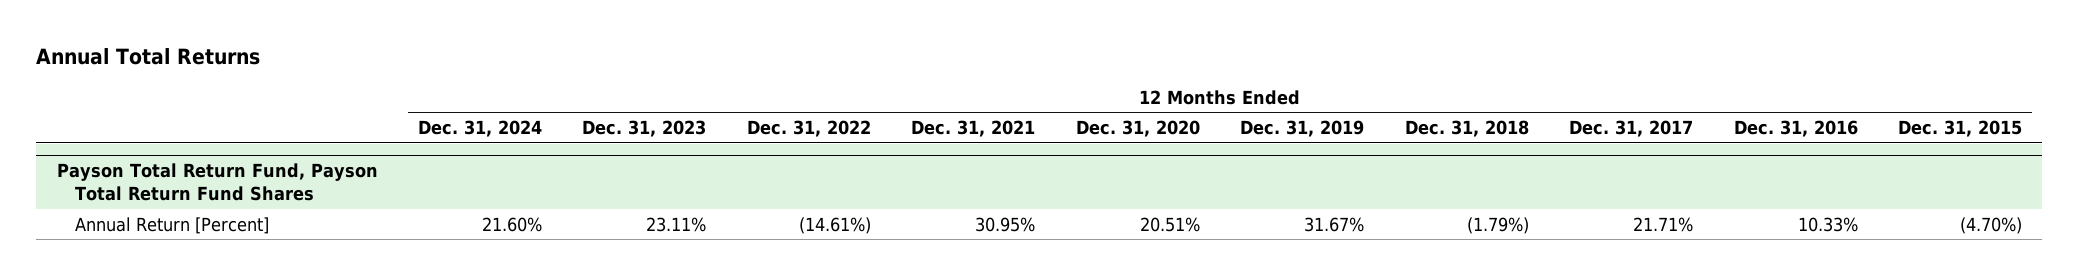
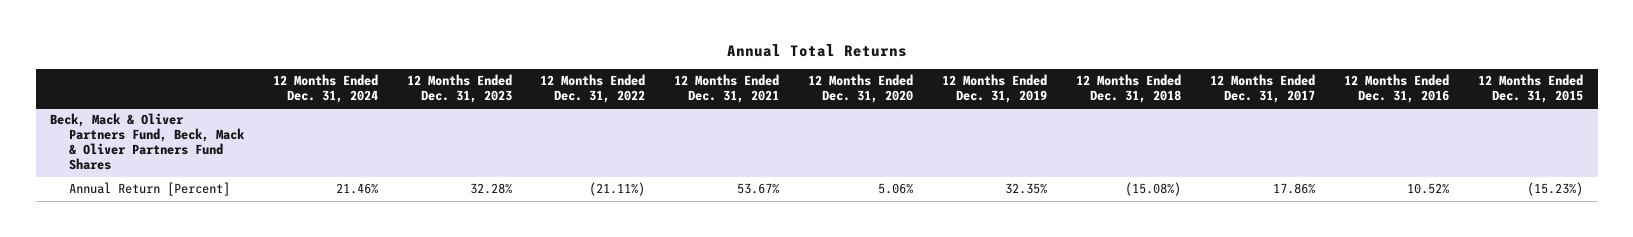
- Payson Total Return Fund, Payson Total Return Fund Shares
- Annual Return [Percent] | 21.60% | 23.11% | (14.61%) | 30.95% | 20.51% | 31.67% | (1.79%) | 21.71% | 10.33% | (4.70%)
+ Beck, Mack & Oliver Partners Fund, Beck, Mack & Oliver Partners Fund Shares
+ Annual Return [Percent] | 21.46% | 32.28% | (21.11%) | 53.67% | 5.06% | 32.35% | (15.08%) | 17.86% | 10.52% | (15.23%)

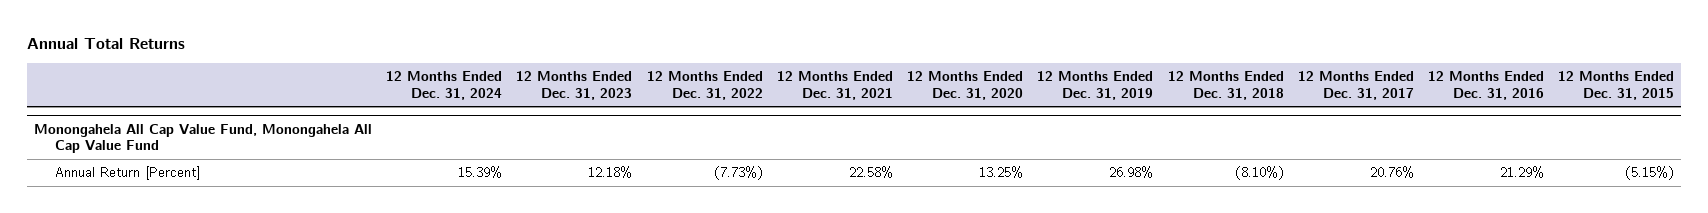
- Beck, Mack & Oliver Partners Fund, Beck, Mack & Oliver Partners Fund Shares
- Annual Return [Percent] | 21.46% | 32.28% | (21.11%) | 53.67% | 5.06% | 32.35% | (15.08%) | 17.86% | 10.52% | (15.23%)
+ Monongahela All Cap Value Fund, Monongahela All Cap Value Fund
+ Annual Return [Percent] | 15.39% | 12.18% | (7.73%) | 22.58% | 13.25% | 26.98% | (8.10%) | 20.76% | 21.29% | (5.15%)

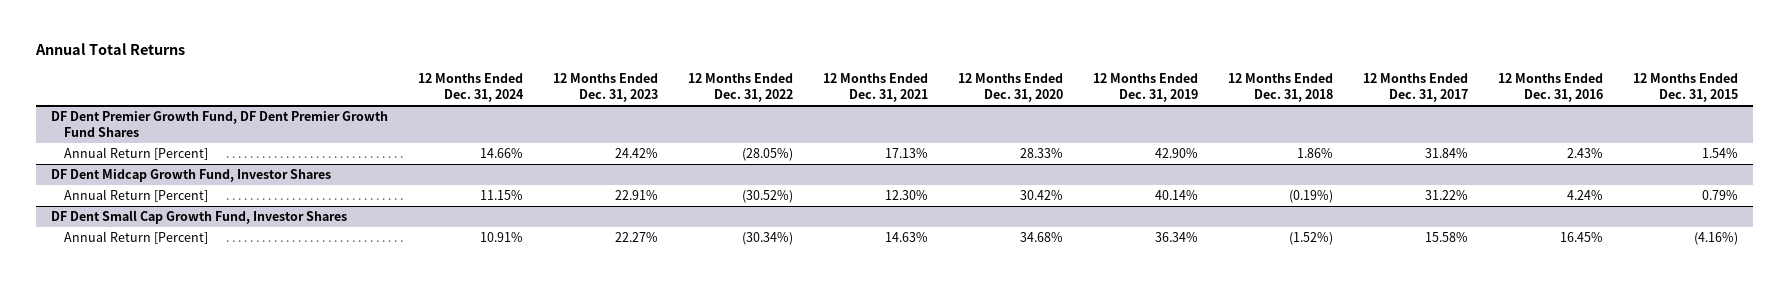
- Monongahela All Cap Value Fund, Monongahela All Cap Value Fund
- Annual Return [Percent] | 15.39% | 12.18% | (7.73%) | 22.58% | 13.25% | 26.98% | (8.10%) | 20.76% | 21.29% | (5.15%)
+ DF Dent Premier Growth Fund, DF Dent Premier Growth Fund Shares
+ Annual Return [Percent] | 14.66% | 24.42% | (28.05%) | 17.13% | 28.33% | 42.90% | 1.86% | 31.84% | 2.43% | 1.54%
+ DF Dent Midcap Growth Fund, Investor Shares
+ Annual Return [Percent] | 11.15% | 22.91% | (30.52%) | 12.30% | 30.42% | 40.14% | (0.19%) | 31.22% | 4.24% | 0.79%
+ DF Dent Small Cap Growth Fund, Investor Shares
+ Annual Return [Percent] | 10.91% | 22.27% | (30.34%) | 14.63% | 34.68% | 36.34% | (1.52%) | 15.58% | 16.45% | (4.16%)

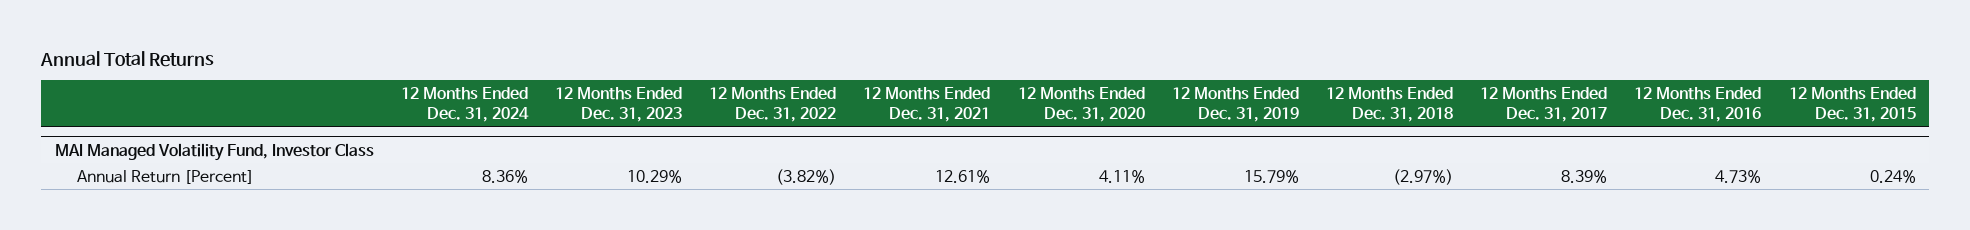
- DF Dent Premier Growth Fund, DF Dent Premier Growth Fund Shares
- Annual Return [Percent] | 14.66% | 24.42% | (28.05%) | 17.13% | 28.33% | 42.90% | 1.86% | 31.84% | 2.43% | 1.54%
- DF Dent Midcap Growth Fund, Investor Shares
- Annual Return [Percent] | 11.15% | 22.91% | (30.52%) | 12.30% | 30.42% | 40.14% | (0.19%) | 31.22% | 4.24% | 0.79%
- DF Dent Small Cap Growth Fund, Investor Shares
- Annual Return [Percent] | 10.91% | 22.27% | (30.34%) | 14.63% | 34.68% | 36.34% | (1.52%) | 15.58% | 16.45% | (4.16%)
+ MAI Managed Volatility Fund, Investor Class
+ Annual Return [Percent] | 8.36% | 10.29% | (3.82%) | 12.61% | 4.11% | 15.79% | (2.97%) | 8.39% | 4.73% | 0.24%

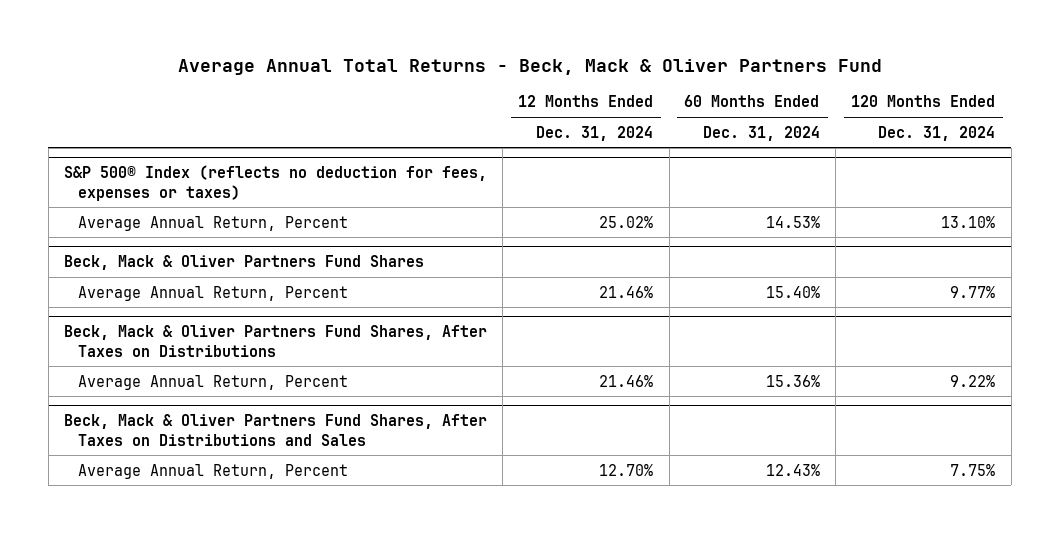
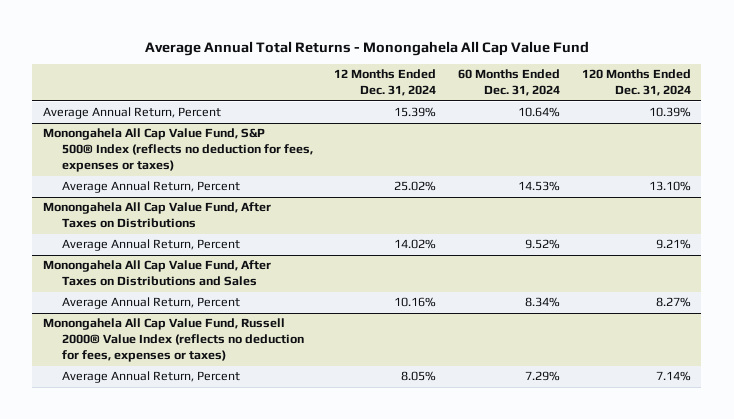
- Average Annual Total Returns - Beck, Mack & Oliver Partners Fund
+ Average Annual Total Returns - Monongahela All Cap Value Fund
- S&P 500® Index (reflects no deduction for fees, expenses or taxes)
+ Average Annual Return, Percent | 15.39% | 10.64% | 10.39%
+ Monongahela All Cap Value Fund, S&P 500® Index (reflects no deduction for fees, expenses or taxes)
- Beck, Mack & Oliver Partners Fund Shares
- Average Annual Return, Percent | 21.46% | 15.40% | 9.77%
- Beck, Mack & Oliver Partners Fund Shares, After Taxes on Distributions
- Average Annual Return, Percent | 21.46% | 15.36% | 9.22%
- Beck, Mack & Oliver Partners Fund Shares, After Taxes on Distributions and Sales
- Average Annual Return, Percent | 12.70% | 12.43% | 7.75%
+ Monongahela All Cap Value Fund, After Taxes on Distributions
+ Average Annual Return, Percent | 14.02% | 9.52% | 9.21%
+ Monongahela All Cap Value Fund, After Taxes on Distributions and Sales
+ Average Annual Return, Percent | 10.16% | 8.34% | 8.27%
+ Monongahela All Cap Value Fund, Russell 2000® Value Index (reflects no deduction for fees, expenses or taxes)
+ Average Annual Return, Percent | 8.05% | 7.29% | 7.14%

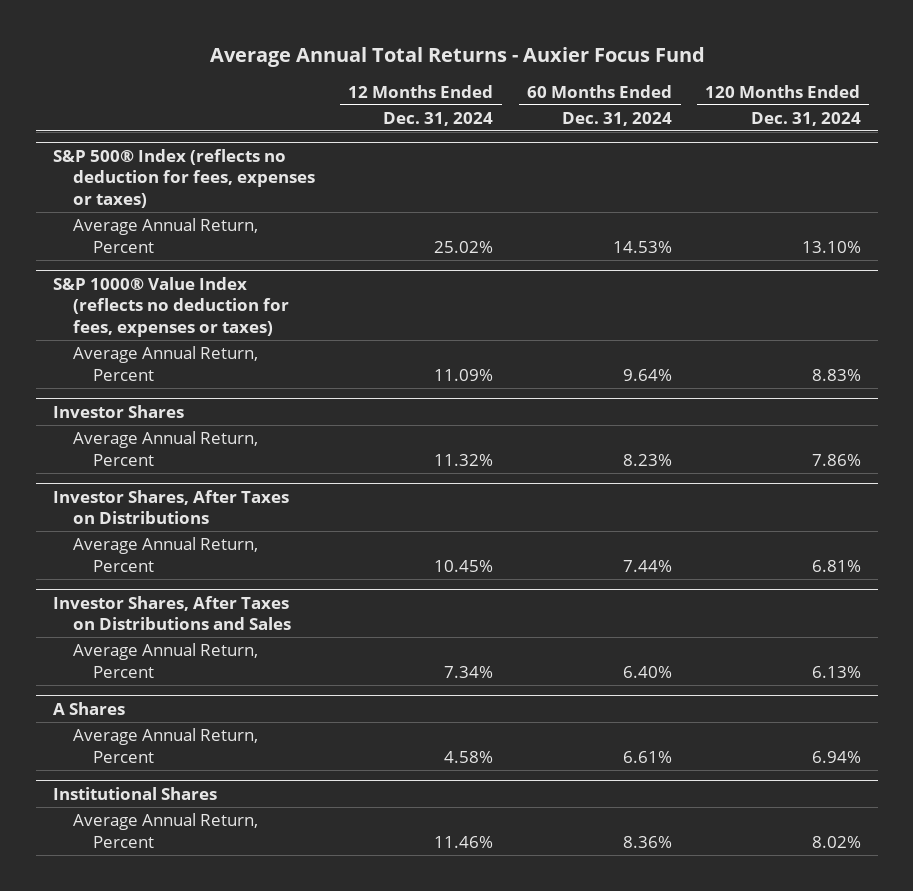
- Average Annual Total Returns - Monongahela All Cap Value Fund
+ Average Annual Total Returns - Auxier Focus Fund
- Average Annual Return, Percent | 15.39% | 10.64% | 10.39%
- Monongahela All Cap Value Fund, S&P 500® Index (reflects no deduction for fees, expenses or taxes)
+ S&P 500® Index (reflects no deduction for fees, expenses or taxes)
- Monongahela All Cap Value Fund, After Taxes on Distributions
- Average Annual Return, Percent | 14.02% | 9.52% | 9.21%
- Monongahela All Cap Value Fund, After Taxes on Distributions and Sales
- Average Annual Return, Percent | 10.16% | 8.34% | 8.27%
- Monongahela All Cap Value Fund, Russell 2000® Value Index (reflects no deduction for fees, expenses or taxes)
- Average Annual Return, Percent | 8.05% | 7.29% | 7.14%
+ S&P 1000® Value Index (reflects no deduction for fees, expenses or taxes)
+ Average Annual Return, Percent | 11.09% | 9.64% | 8.83%
+ Investor Shares
+ Average Annual Return, Percent | 11.32% | 8.23% | 7.86%
+ Investor Shares, After Taxes on Distributions
+ Average Annual Return, Percent | 10.45% | 7.44% | 6.81%
+ Investor Shares, After Taxes on Distributions and Sales
+ Average Annual Return, Percent | 7.34% | 6.40% | 6.13%
+ A Shares
+ Average Annual Return, Percent | 4.58% | 6.61% | 6.94%
+ Institutional Shares
+ Average Annual Return, Percent | 11.46% | 8.36% | 8.02%

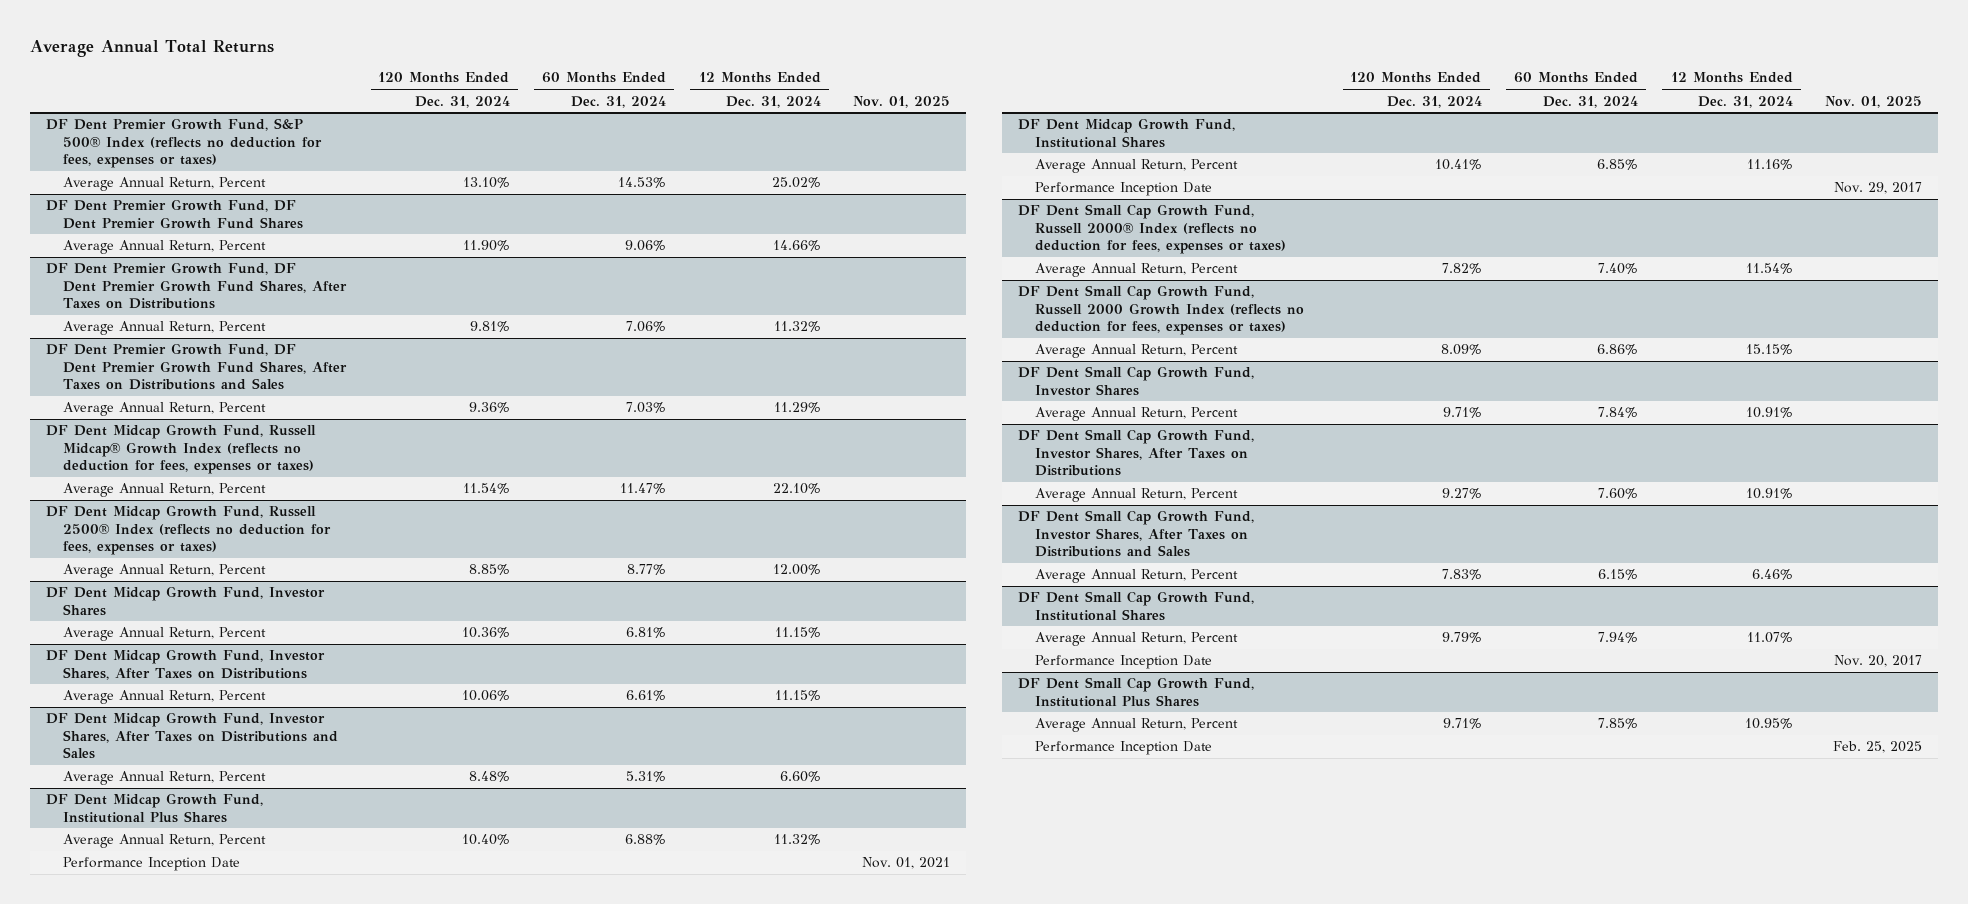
- Average Annual Total Returns - Auxier Focus Fund
+ Average Annual Total Returns
- | 12 Months Ended Dec. 31, 2024 | 60 Months Ended Dec. 31, 2024 | 120 Months Ended Dec. 31, 2024
+ | 120 Months Ended Dec. 31, 2024 | 60 Months Ended Dec. 31, 2024 | 12 Months Ended Dec. 31, 2024 | Nov. 01, 2025
- S&P 500® Index (reflects no deduction for fees, expenses or taxes)
+ DF Dent Premier Growth Fund, S&P 500® Index (reflects no deduction for fees, expenses or taxes)
- S&P 1000® Value Index (reflects no deduction for fees, expenses or taxes)
- Average Annual Return, Percent | 11.09% | 9.64% | 8.83%
- Investor Shares
- Average Annual Return, Percent | 11.32% | 8.23% | 7.86%
- Investor Shares, After Taxes on Distributions
- Average Annual Return, Percent | 10.45% | 7.44% | 6.81%
- Investor Shares, After Taxes on Distributions and Sales
- Average Annual Return, Percent | 7.34% | 6.40% | 6.13%
- A Shares
- Average Annual Return, Percent | 4.58% | 6.61% | 6.94%
- Institutional Shares
- Average Annual Return, Percent | 11.46% | 8.36% | 8.02%
+ DF Dent Premier Growth Fund, DF Dent Premier Growth Fund Shares
+ Average Annual Return, Percent | 11.90% | 9.06% | 14.66% |
+ DF Dent Premier Growth Fund, DF Dent Premier Growth Fund Shares, After Taxes on Distributions
+ Average Annual Return, Percent | 9.81% | 7.06% | 11.32% |
+ DF Dent Premier Growth Fund, DF Dent Premier Growth Fund Shares, After Taxes on Distributions and Sales
+ Average Annual Return, Percent | 9.36% | 7.03% | 11.29% |
+ DF Dent Midcap Growth Fund, Russell Midcap® Growth Index (reflects no deduction for fees, expenses or taxes)
+ Average Annual Return, Percent | 11.54% | 11.47% | 22.10% |
+ DF Dent Midcap Growth Fund, Russell 2500® Index (reflects no deduction for fees, expenses or taxes)
+ Average Annual Return, Percent | 8.85% | 8.77% | 12.00% |
+ DF Dent Midcap Growth Fund, Investor Shares
+ Average Annual Return, Percent | 10.36% | 6.81% | 11.15% |
+ DF Dent Midcap Growth Fund, Investor Shares, After Taxes on Distributions
+ Average Annual Return, Percent | 10.06% | 6.61% | 11.15% |
+ DF Dent Midcap Growth Fund, Investor Shares, After Taxes on Distributions and Sales
+ Average Annual Return, Percent | 8.48% | 5.31% | 6.60% |
+ DF Dent Midcap Growth Fund, Institutional Plus Shares
+ Average Annual Return, Percent | 10.40% | 6.88% | 11.32% |
+ Performance Inception Date | | | | Nov. 01, 2021
+ DF Dent Midcap Growth Fund, Institutional Shares
+ Average Annual Return, Percent | 10.41% | 6.85% | 11.16% |
+ Performance Inception Date | | | | Nov. 29, 2017
+ DF Dent Small Cap Growth Fund, Russell 2000® Index (reflects no deduction for fees, expenses or taxes)
+ Average Annual Return, Percent | 7.82% | 7.40% | 11.54% |
+ DF Dent Small Cap Growth Fund, Russell 2000 Growth Index (reflects no deduction for fees, expenses or taxes)
+ Average Annual Return, Percent | 8.09% | 6.86% | 15.15% |
+ DF Dent Small Cap Growth Fund, Investor Shares
+ Average Annual Return, Percent | 9.71% | 7.84% | 10.91% |
+ DF Dent Small Cap Growth Fund, Investor Shares, After Taxes on Distributions
+ Average Annual Return, Percent | 9.27% | 7.60% | 10.91% |
+ DF Dent Small Cap Growth Fund, Investor Shares, After Taxes on Distributions and Sales
+ Average Annual Return, Percent | 7.83% | 6.15% | 6.46% |
+ DF Dent Small Cap Growth Fund, Institutional Shares
+ Average Annual Return, Percent | 9.79% | 7.94% | 11.07% |
+ Performance Inception Date | | | | Nov. 20, 2017
+ DF Dent Small Cap Growth Fund, Institutional Plus Shares
+ Average Annual Return, Percent | 9.71% | 7.85% | 10.95% |
+ Performance Inception Date | | | | Feb. 25, 2025

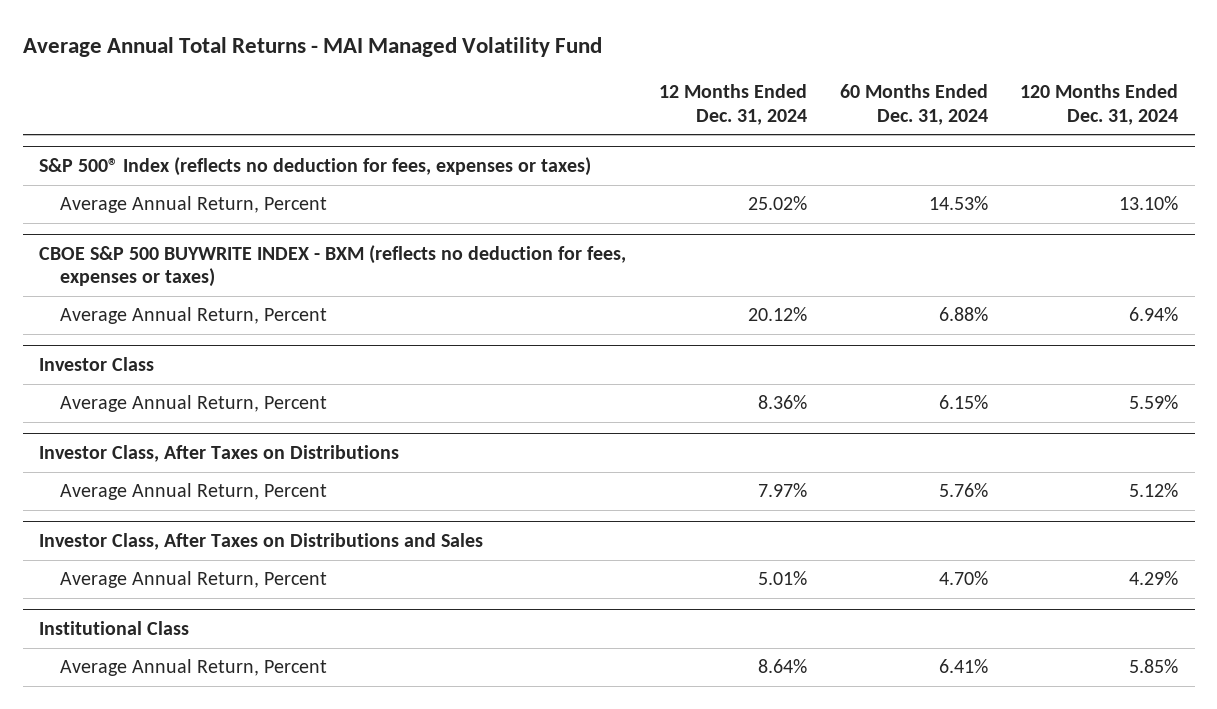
- Average Annual Total Returns
+ Average Annual Total Returns - MAI Managed Volatility Fund
- | 120 Months Ended Dec. 31, 2024 | 60 Months Ended Dec. 31, 2024 | 12 Months Ended Dec. 31, 2024 | Nov. 01, 2025
+ | 12 Months Ended Dec. 31, 2024 | 60 Months Ended Dec. 31, 2024 | 120 Months Ended Dec. 31, 2024
- DF Dent Premier Growth Fund, S&P 500® Index (reflects no deduction for fees, expenses or taxes)
+ S&P 500® Index (reflects no deduction for fees, expenses or taxes)
- DF Dent Premier Growth Fund, DF Dent Premier Growth Fund Shares
- Average Annual Return, Percent | 11.90% | 9.06% | 14.66% |
- DF Dent Premier Growth Fund, DF Dent Premier Growth Fund Shares, After Taxes on Distributions
- Average Annual Return, Percent | 9.81% | 7.06% | 11.32% |
- DF Dent Premier Growth Fund, DF Dent Premier Growth Fund Shares, After Taxes on Distributions and Sales
- Average Annual Return, Percent | 9.36% | 7.03% | 11.29% |
- DF Dent Midcap Growth Fund, Russell Midcap® Growth Index (reflects no deduction for fees, expenses or taxes)
- Average Annual Return, Percent | 11.54% | 11.47% | 22.10% |
- DF Dent Midcap Growth Fund, Russell 2500® Index (reflects no deduction for fees, expenses or taxes)
- Average Annual Return, Percent | 8.85% | 8.77% | 12.00% |
- DF Dent Midcap Growth Fund, Investor Shares
- Average Annual Return, Percent | 10.36% | 6.81% | 11.15% |
- DF Dent Midcap Growth Fund, Investor Shares, After Taxes on Distributions
- Average Annual Return, Percent | 10.06% | 6.61% | 11.15% |
- DF Dent Midcap Growth Fund, Investor Shares, After Taxes on Distributions and Sales
- Average Annual Return, Percent | 8.48% | 5.31% | 6.60% |
- DF Dent Midcap Growth Fund, Institutional Plus Shares
- Average Annual Return, Percent | 10.40% | 6.88% | 11.32% |
- Performance Inception Date | | | | Nov. 01, 2021
- DF Dent Midcap Growth Fund, Institutional Shares
- Average Annual Return, Percent | 10.41% | 6.85% | 11.16% |
- Performance Inception Date | | | | Nov. 29, 2017
- DF Dent Small Cap Growth Fund, Russell 2000® Index (reflects no deduction for fees, expenses or taxes)
- Average Annual Return, Percent | 7.82% | 7.40% | 11.54% |
- DF Dent Small Cap Growth Fund, Russell 2000 Growth Index (reflects no deduction for fees, expenses or taxes)
- Average Annual Return, Percent | 8.09% | 6.86% | 15.15% |
- DF Dent Small Cap Growth Fund, Investor Shares
- Average Annual Return, Percent | 9.71% | 7.84% | 10.91% |
- DF Dent Small Cap Growth Fund, Investor Shares, After Taxes on Distributions
- Average Annual Return, Percent | 9.27% | 7.60% | 10.91% |
- DF Dent Small Cap Growth Fund, Investor Shares, After Taxes on Distributions and Sales
- Average Annual Return, Percent | 7.83% | 6.15% | 6.46% |
- DF Dent Small Cap Growth Fund, Institutional Shares
- Average Annual Return, Percent | 9.79% | 7.94% | 11.07% |
- Performance Inception Date | | | | Nov. 20, 2017
- DF Dent Small Cap Growth Fund, Institutional Plus Shares
- Average Annual Return, Percent | 9.71% | 7.85% | 10.95% |
- Performance Inception Date | | | | Feb. 25, 2025
+ CBOE S&P 500 BUYWRITE INDEX - BXM (reflects no deduction for fees, expenses or taxes)
+ Average Annual Return, Percent | 20.12% | 6.88% | 6.94%
+ Investor Class
+ Average Annual Return, Percent | 8.36% | 6.15% | 5.59%
+ Investor Class, After Taxes on Distributions
+ Average Annual Return, Percent | 7.97% | 5.76% | 5.12%
+ Investor Class, After Taxes on Distributions and Sales
+ Average Annual Return, Percent | 5.01% | 4.70% | 4.29%
+ Institutional Class
+ Average Annual Return, Percent | 8.64% | 6.41% | 5.85%

